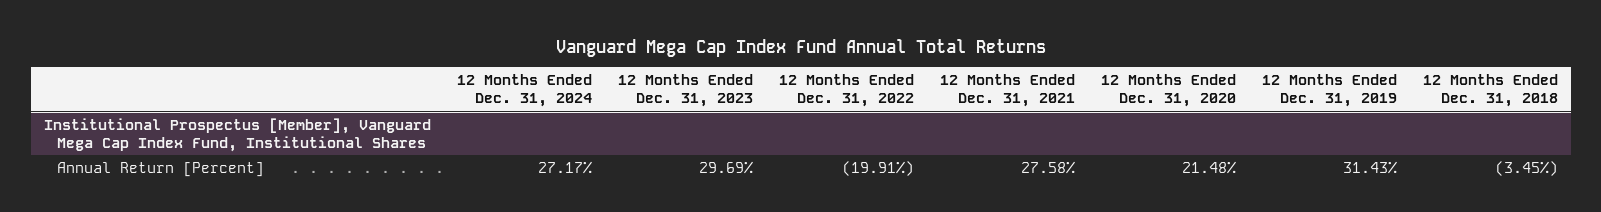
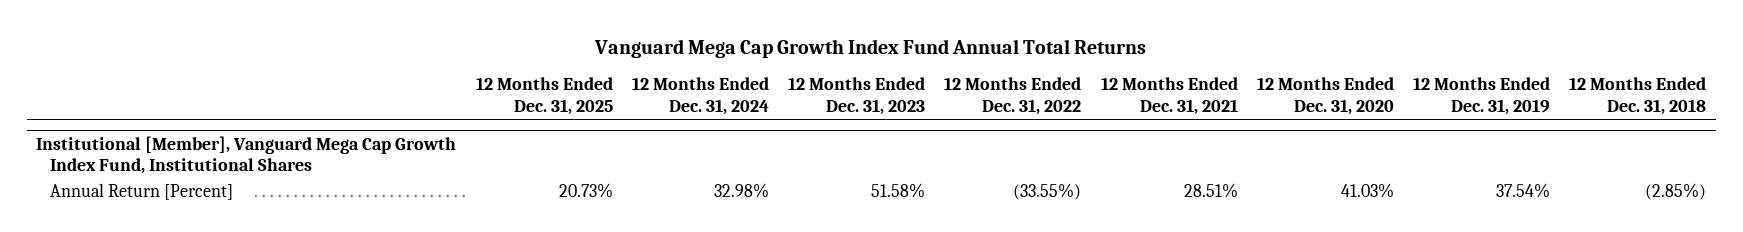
- Vanguard Mega Cap Index Fund Annual Total Returns
+ Vanguard Mega Cap Growth Index Fund Annual Total Returns
- | 12 Months Ended Dec. 31, 2024 | 12 Months Ended Dec. 31, 2023 | 12 Months Ended Dec. 31, 2022 | 12 Months Ended Dec. 31, 2021 | 12 Months Ended Dec. 31, 2020 | 12 Months Ended Dec. 31, 2019 | 12 Months Ended Dec. 31, 2018
+ | 12 Months Ended Dec. 31, 2025 | 12 Months Ended Dec. 31, 2024 | 12 Months Ended Dec. 31, 2023 | 12 Months Ended Dec. 31, 2022 | 12 Months Ended Dec. 31, 2021 | 12 Months Ended Dec. 31, 2020 | 12 Months Ended Dec. 31, 2019 | 12 Months Ended Dec. 31, 2018
- Institutional Prospectus [Member], Vanguard Mega Cap Index Fund, Institutional Shares
- Annual Return [Percent] | 27.17% | 29.69% | (19.91%) | 27.58% | 21.48% | 31.43% | (3.45%)
+ Institutional [Member], Vanguard Mega Cap Growth Index Fund, Institutional Shares
+ Annual Return [Percent] | 20.73% | 32.98% | 51.58% | (33.55%) | 28.51% | 41.03% | 37.54% | (2.85%)

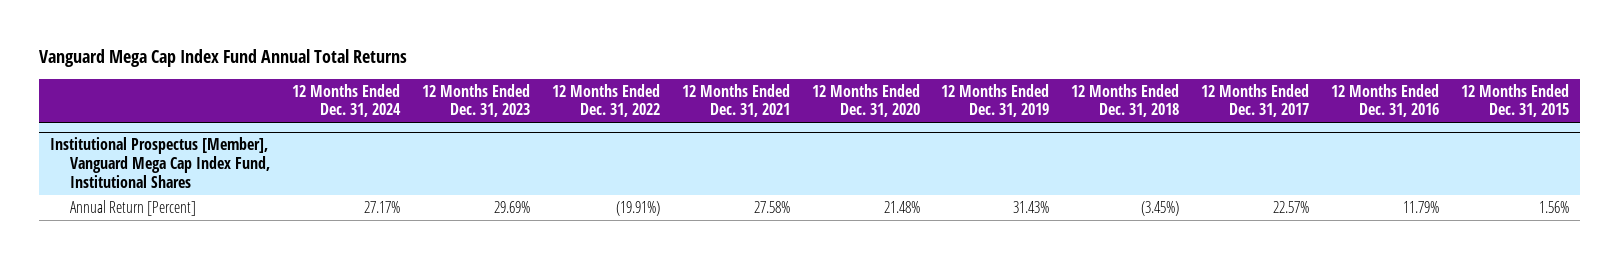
- Vanguard Mega Cap Growth Index Fund Annual Total Returns
+ Vanguard Mega Cap Index Fund Annual Total Returns
- | 12 Months Ended Dec. 31, 2025 | 12 Months Ended Dec. 31, 2024 | 12 Months Ended Dec. 31, 2023 | 12 Months Ended Dec. 31, 2022 | 12 Months Ended Dec. 31, 2021 | 12 Months Ended Dec. 31, 2020 | 12 Months Ended Dec. 31, 2019 | 12 Months Ended Dec. 31, 2018
+ | 12 Months Ended Dec. 31, 2024 | 12 Months Ended Dec. 31, 2023 | 12 Months Ended Dec. 31, 2022 | 12 Months Ended Dec. 31, 2021 | 12 Months Ended Dec. 31, 2020 | 12 Months Ended Dec. 31, 2019 | 12 Months Ended Dec. 31, 2018 | 12 Months Ended Dec. 31, 2017 | 12 Months Ended Dec. 31, 2016 | 12 Months Ended Dec. 31, 2015
- Institutional [Member], Vanguard Mega Cap Growth Index Fund, Institutional Shares
- Annual Return [Percent] | 20.73% | 32.98% | 51.58% | (33.55%) | 28.51% | 41.03% | 37.54% | (2.85%)
+ Institutional Prospectus [Member], Vanguard Mega Cap Index Fund, Institutional Shares
+ Annual Return [Percent] | 27.17% | 29.69% | (19.91%) | 27.58% | 21.48% | 31.43% | (3.45%) | 22.57% | 11.79% | 1.56%

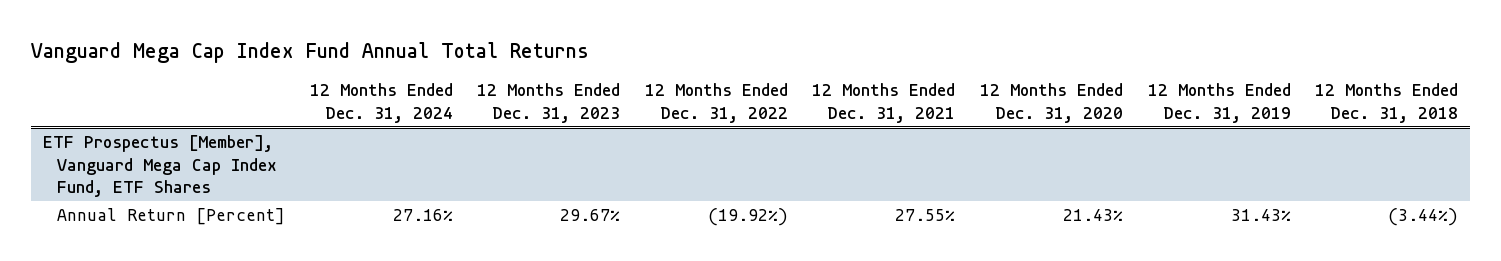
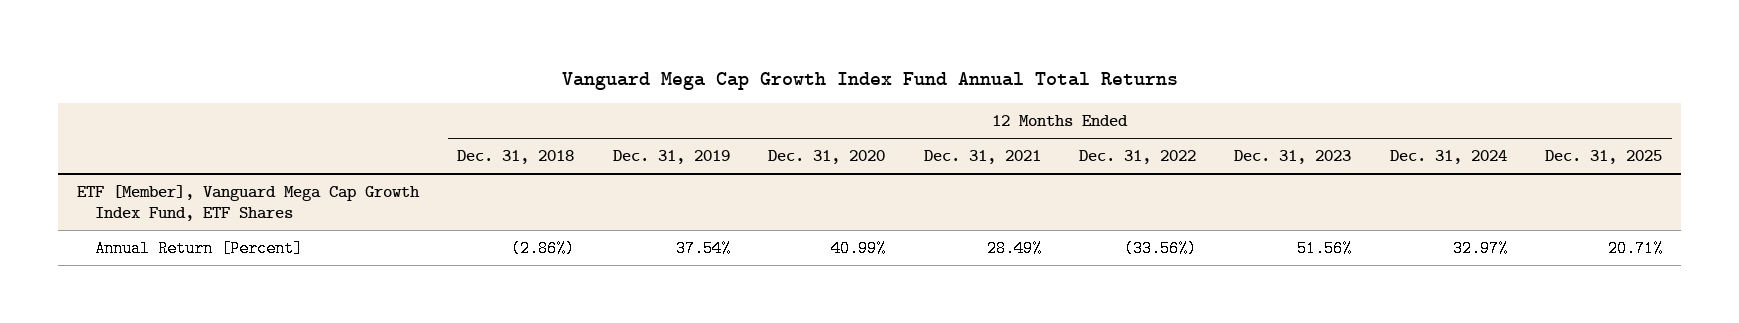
- Vanguard Mega Cap Index Fund Annual Total Returns
+ Vanguard Mega Cap Growth Index Fund Annual Total Returns
- | 12 Months Ended Dec. 31, 2024 | 12 Months Ended Dec. 31, 2023 | 12 Months Ended Dec. 31, 2022 | 12 Months Ended Dec. 31, 2021 | 12 Months Ended Dec. 31, 2020 | 12 Months Ended Dec. 31, 2019 | 12 Months Ended Dec. 31, 2018
+ | 12 Months Ended Dec. 31, 2018 | 12 Months Ended Dec. 31, 2019 | 12 Months Ended Dec. 31, 2020 | 12 Months Ended Dec. 31, 2021 | 12 Months Ended Dec. 31, 2022 | 12 Months Ended Dec. 31, 2023 | 12 Months Ended Dec. 31, 2024 | 12 Months Ended Dec. 31, 2025
- ETF Prospectus [Member], Vanguard Mega Cap Index Fund, ETF Shares
- Annual Return [Percent] | 27.16% | 29.67% | (19.92%) | 27.55% | 21.43% | 31.43% | (3.44%)
+ ETF [Member], Vanguard Mega Cap Growth Index Fund, ETF Shares
+ Annual Return [Percent] | (2.86%) | 37.54% | 40.99% | 28.49% | (33.56%) | 51.56% | 32.97% | 20.71%

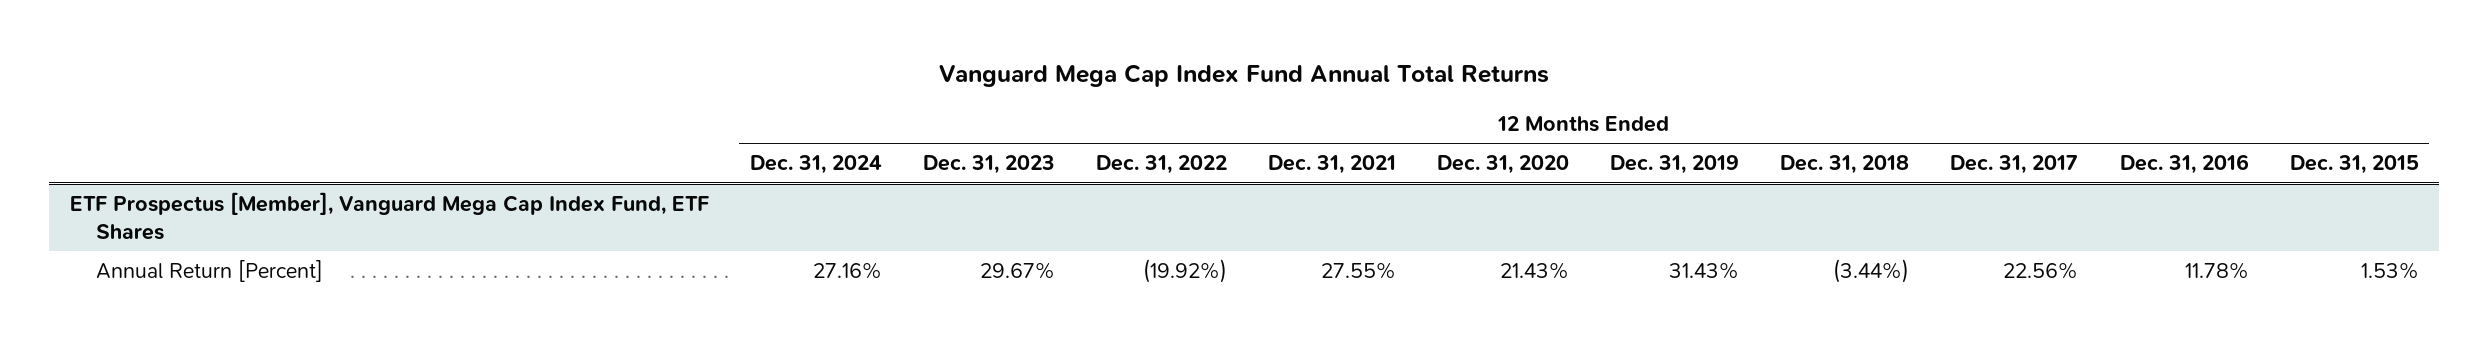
- Vanguard Mega Cap Growth Index Fund Annual Total Returns
+ Vanguard Mega Cap Index Fund Annual Total Returns
- | 12 Months Ended Dec. 31, 2018 | 12 Months Ended Dec. 31, 2019 | 12 Months Ended Dec. 31, 2020 | 12 Months Ended Dec. 31, 2021 | 12 Months Ended Dec. 31, 2022 | 12 Months Ended Dec. 31, 2023 | 12 Months Ended Dec. 31, 2024 | 12 Months Ended Dec. 31, 2025
+ | 12 Months Ended Dec. 31, 2024 | 12 Months Ended Dec. 31, 2023 | 12 Months Ended Dec. 31, 2022 | 12 Months Ended Dec. 31, 2021 | 12 Months Ended Dec. 31, 2020 | 12 Months Ended Dec. 31, 2019 | 12 Months Ended Dec. 31, 2018 | 12 Months Ended Dec. 31, 2017 | 12 Months Ended Dec. 31, 2016 | 12 Months Ended Dec. 31, 2015
- ETF [Member], Vanguard Mega Cap Growth Index Fund, ETF Shares
- Annual Return [Percent] | (2.86%) | 37.54% | 40.99% | 28.49% | (33.56%) | 51.56% | 32.97% | 20.71%
+ ETF Prospectus [Member], Vanguard Mega Cap Index Fund, ETF Shares
+ Annual Return [Percent] | 27.16% | 29.67% | (19.92%) | 27.55% | 21.43% | 31.43% | (3.44%) | 22.56% | 11.78% | 1.53%

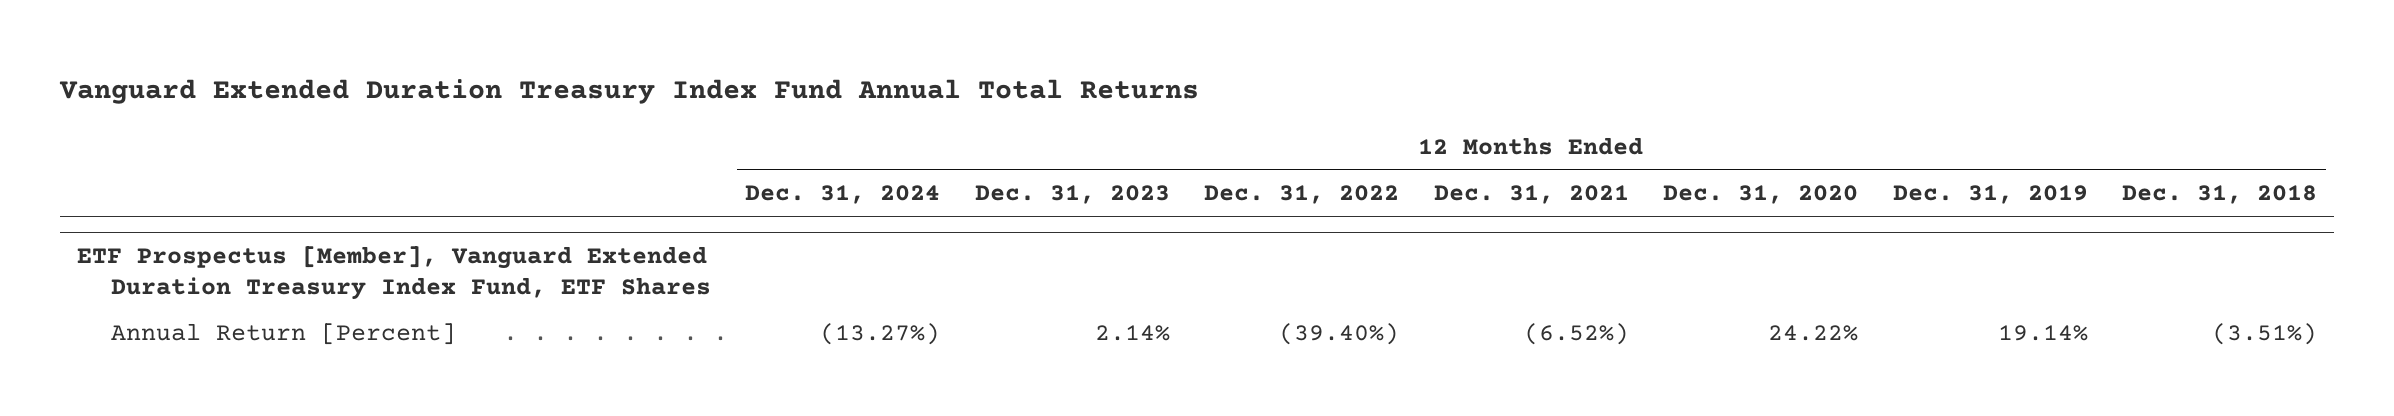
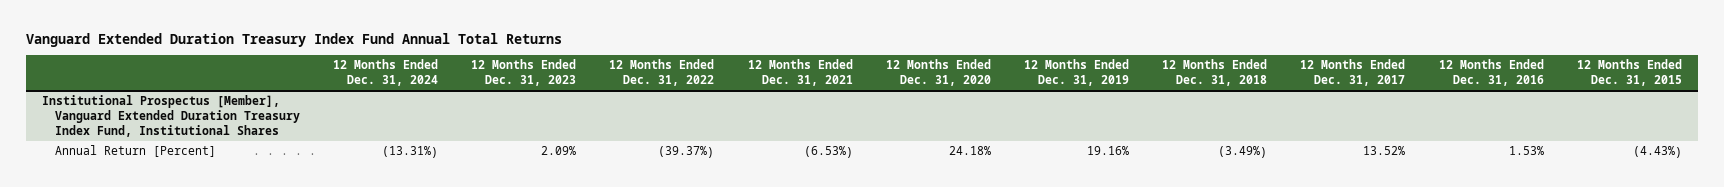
- | 12 Months Ended Dec. 31, 2024 | 12 Months Ended Dec. 31, 2023 | 12 Months Ended Dec. 31, 2022 | 12 Months Ended Dec. 31, 2021 | 12 Months Ended Dec. 31, 2020 | 12 Months Ended Dec. 31, 2019 | 12 Months Ended Dec. 31, 2018
+ | 12 Months Ended Dec. 31, 2024 | 12 Months Ended Dec. 31, 2023 | 12 Months Ended Dec. 31, 2022 | 12 Months Ended Dec. 31, 2021 | 12 Months Ended Dec. 31, 2020 | 12 Months Ended Dec. 31, 2019 | 12 Months Ended Dec. 31, 2018 | 12 Months Ended Dec. 31, 2017 | 12 Months Ended Dec. 31, 2016 | 12 Months Ended Dec. 31, 2015
- ETF Prospectus [Member], Vanguard Extended Duration Treasury Index Fund, ETF Shares
- Annual Return [Percent] | (13.27%) | 2.14% | (39.40%) | (6.52%) | 24.22% | 19.14% | (3.51%)
+ Institutional Prospectus [Member], Vanguard Extended Duration Treasury Index Fund, Institutional Shares
+ Annual Return [Percent] | (13.31%) | 2.09% | (39.37%) | (6.53%) | 24.18% | 19.16% | (3.49%) | 13.52% | 1.53% | (4.43%)

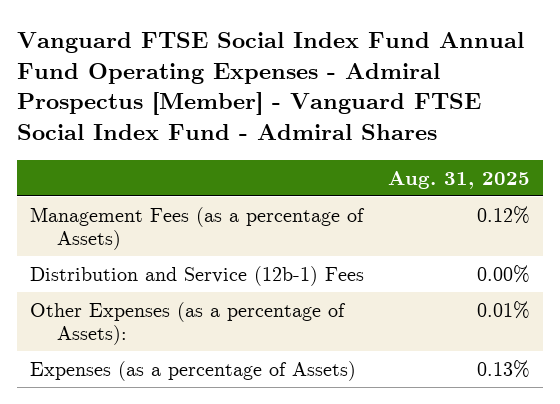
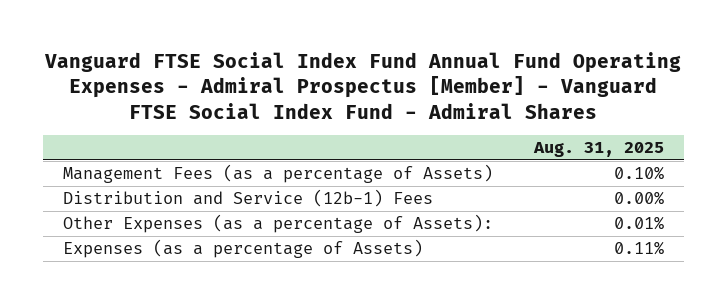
- Management Fees (as a percentage of Assets) | 0.12%
+ Management Fees (as a percentage of Assets) | 0.10%
- Expenses (as a percentage of Assets) | 0.13%
+ Expenses (as a percentage of Assets) | 0.11%

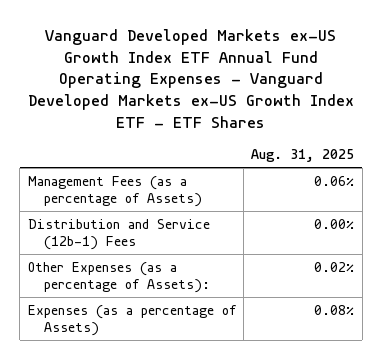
- Vanguard FTSE Social Index Fund Annual Fund Operating Expenses - Admiral Prospectus [Member] - Vanguard FTSE Social Index Fund - Admiral Shares
+ Vanguard Developed Markets ex-US Growth Index ETF Annual Fund Operating Expenses - Vanguard Developed Markets ex-US Growth Index ETF - ETF Shares
- Management Fees (as a percentage of Assets) | 0.10%
+ Management Fees (as a percentage of Assets) | 0.06%
- Other Expenses (as a percentage of Assets): | 0.01%
- Expenses (as a percentage of Assets) | 0.11%
+ Other Expenses (as a percentage of Assets): | 0.02%
+ Expenses (as a percentage of Assets) | 0.08%

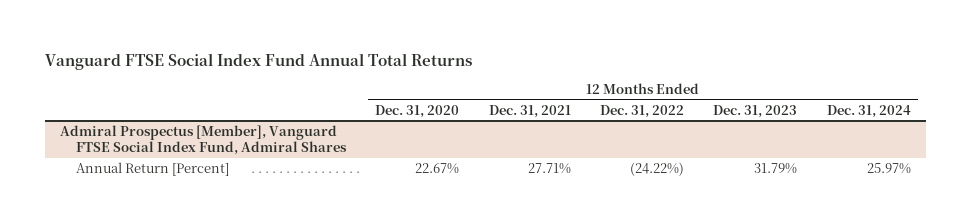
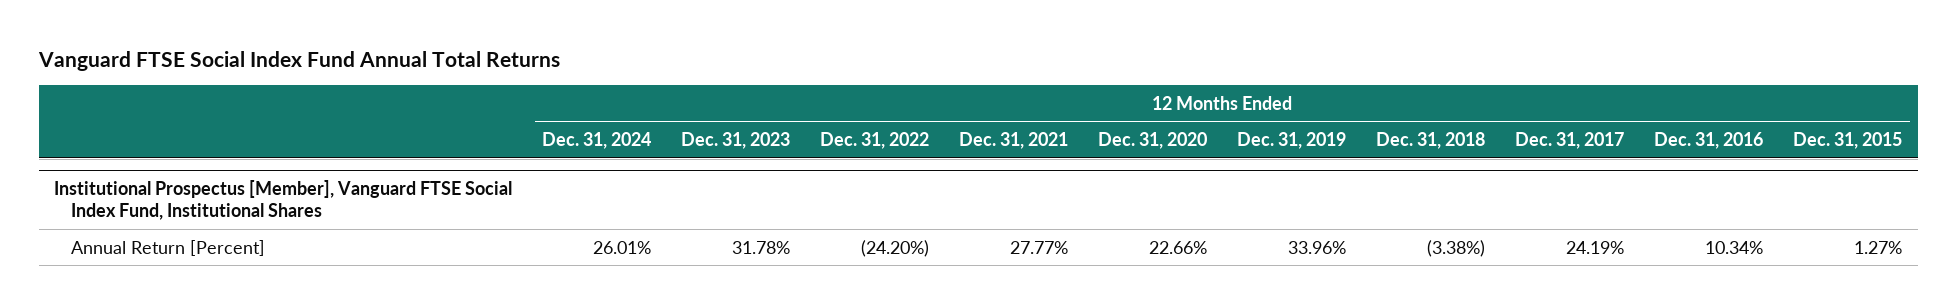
- | 12 Months Ended Dec. 31, 2020 | 12 Months Ended Dec. 31, 2021 | 12 Months Ended Dec. 31, 2022 | 12 Months Ended Dec. 31, 2023 | 12 Months Ended Dec. 31, 2024
+ | 12 Months Ended Dec. 31, 2024 | 12 Months Ended Dec. 31, 2023 | 12 Months Ended Dec. 31, 2022 | 12 Months Ended Dec. 31, 2021 | 12 Months Ended Dec. 31, 2020 | 12 Months Ended Dec. 31, 2019 | 12 Months Ended Dec. 31, 2018 | 12 Months Ended Dec. 31, 2017 | 12 Months Ended Dec. 31, 2016 | 12 Months Ended Dec. 31, 2015
- Admiral Prospectus [Member], Vanguard FTSE Social Index Fund, Admiral Shares
- Annual Return [Percent] | 22.67% | 27.71% | (24.22%) | 31.79% | 25.97%
+ Institutional Prospectus [Member], Vanguard FTSE Social Index Fund, Institutional Shares
+ Annual Return [Percent] | 26.01% | 31.78% | (24.20%) | 27.77% | 22.66% | 33.96% | (3.38%) | 24.19% | 10.34% | 1.27%

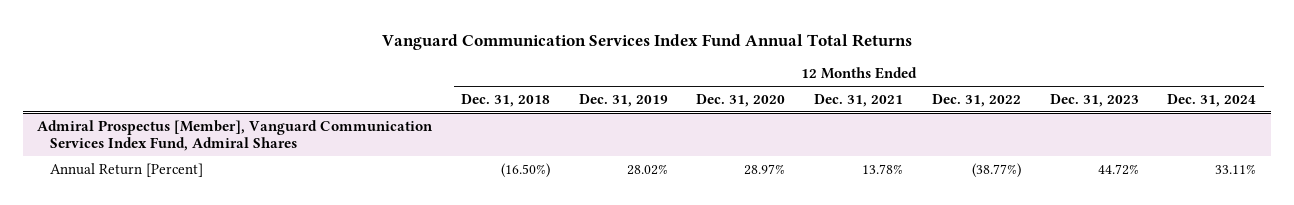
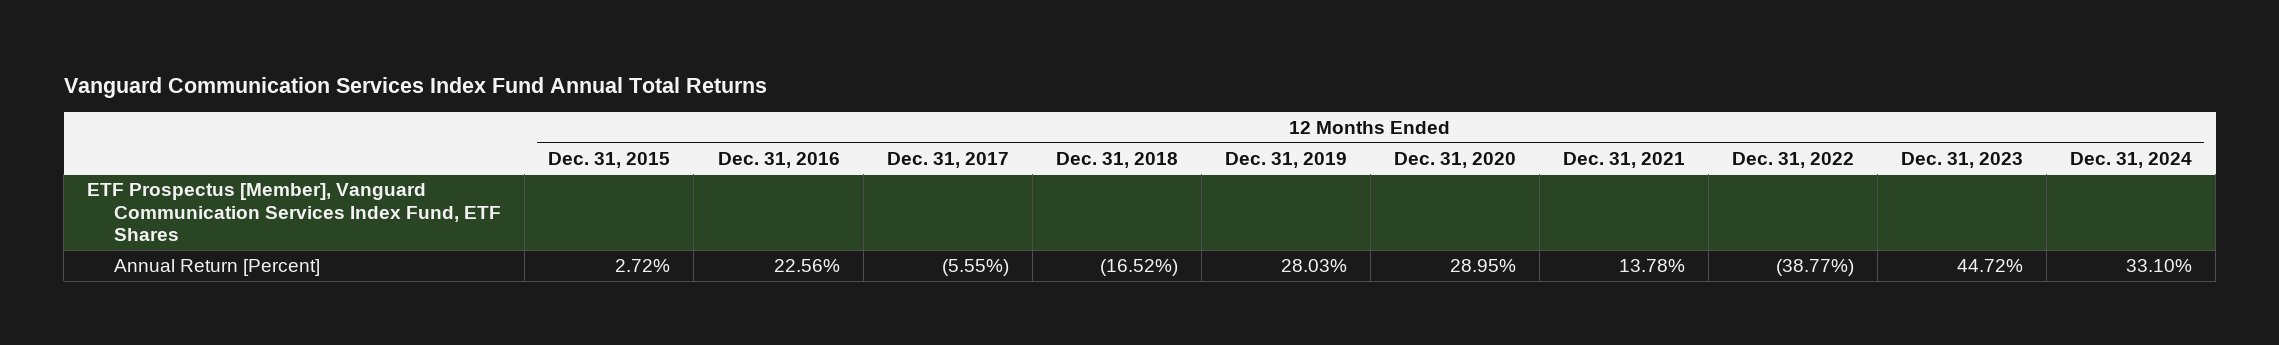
- | 12 Months Ended Dec. 31, 2018 | 12 Months Ended Dec. 31, 2019 | 12 Months Ended Dec. 31, 2020 | 12 Months Ended Dec. 31, 2021 | 12 Months Ended Dec. 31, 2022 | 12 Months Ended Dec. 31, 2023 | 12 Months Ended Dec. 31, 2024
+ | 12 Months Ended Dec. 31, 2015 | 12 Months Ended Dec. 31, 2016 | 12 Months Ended Dec. 31, 2017 | 12 Months Ended Dec. 31, 2018 | 12 Months Ended Dec. 31, 2019 | 12 Months Ended Dec. 31, 2020 | 12 Months Ended Dec. 31, 2021 | 12 Months Ended Dec. 31, 2022 | 12 Months Ended Dec. 31, 2023 | 12 Months Ended Dec. 31, 2024
- Admiral Prospectus [Member], Vanguard Communication Services Index Fund, Admiral Shares
- Annual Return [Percent] | (16.50%) | 28.02% | 28.97% | 13.78% | (38.77%) | 44.72% | 33.11%
+ ETF Prospectus [Member], Vanguard Communication Services Index Fund, ETF Shares
+ Annual Return [Percent] | 2.72% | 22.56% | (5.55%) | (16.52%) | 28.03% | 28.95% | 13.78% | (38.77%) | 44.72% | 33.10%

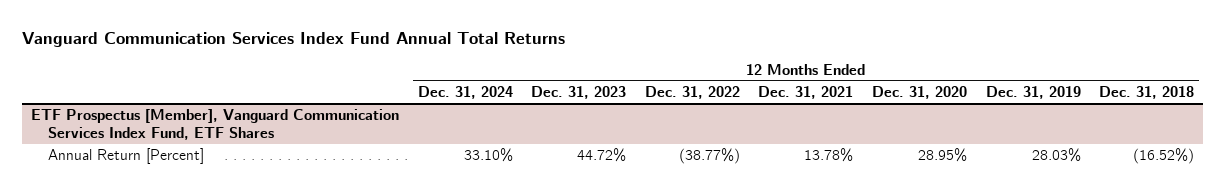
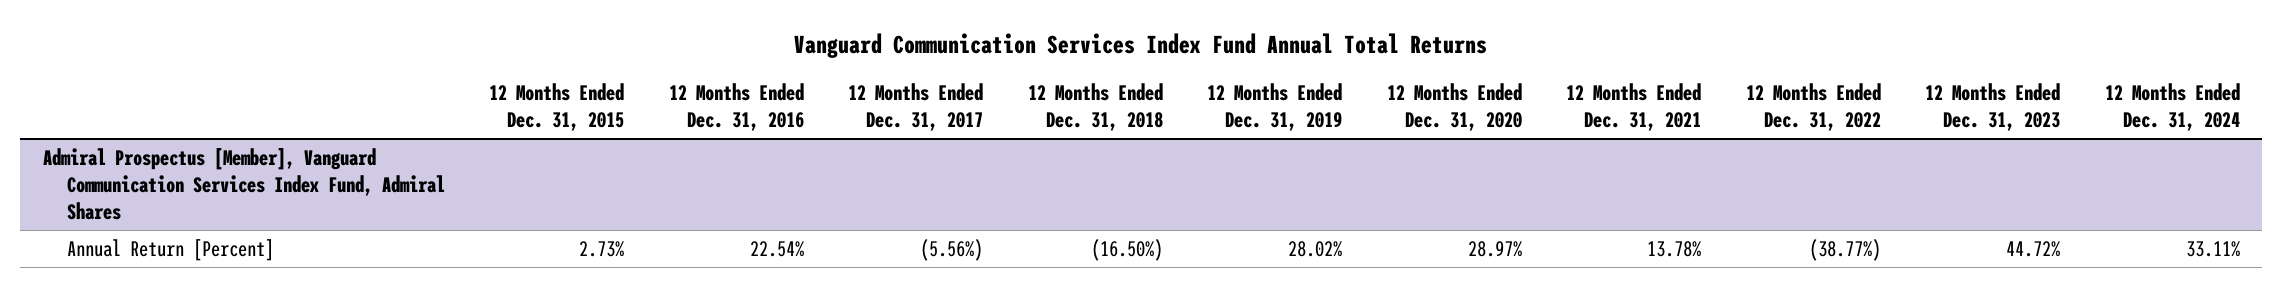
- | 12 Months Ended Dec. 31, 2024 | 12 Months Ended Dec. 31, 2023 | 12 Months Ended Dec. 31, 2022 | 12 Months Ended Dec. 31, 2021 | 12 Months Ended Dec. 31, 2020 | 12 Months Ended Dec. 31, 2019 | 12 Months Ended Dec. 31, 2018
+ | 12 Months Ended Dec. 31, 2015 | 12 Months Ended Dec. 31, 2016 | 12 Months Ended Dec. 31, 2017 | 12 Months Ended Dec. 31, 2018 | 12 Months Ended Dec. 31, 2019 | 12 Months Ended Dec. 31, 2020 | 12 Months Ended Dec. 31, 2021 | 12 Months Ended Dec. 31, 2022 | 12 Months Ended Dec. 31, 2023 | 12 Months Ended Dec. 31, 2024
- ETF Prospectus [Member], Vanguard Communication Services Index Fund, ETF Shares
- Annual Return [Percent] | 33.10% | 44.72% | (38.77%) | 13.78% | 28.95% | 28.03% | (16.52%)
+ Admiral Prospectus [Member], Vanguard Communication Services Index Fund, Admiral Shares
+ Annual Return [Percent] | 2.73% | 22.54% | (5.56%) | (16.50%) | 28.02% | 28.97% | 13.78% | (38.77%) | 44.72% | 33.11%

